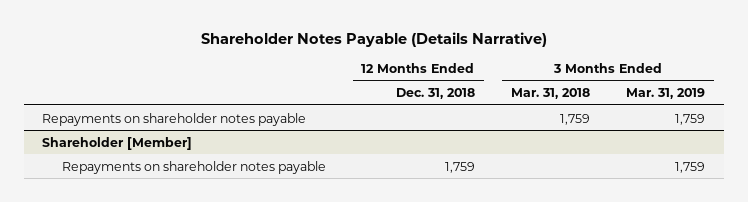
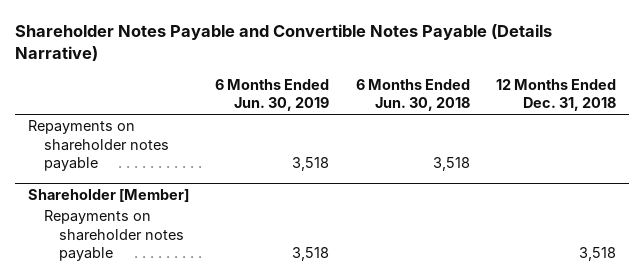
- Shareholder Notes Payable (Details Narrative)
+ Shareholder Notes Payable and Convertible Notes Payable (Details Narrative)
- | 12 Months Ended Dec. 31, 2018 | 3 Months Ended Mar. 31, 2018 | 3 Months Ended Mar. 31, 2019
+ | 6 Months Ended Jun. 30, 2019 | 6 Months Ended Jun. 30, 2018 | 12 Months Ended Dec. 31, 2018
@ Shareholder [Member]
- Repayments on shareholder notes payable | 1,759 | | 1,759
+ Repayments on shareholder notes payable | 3,518 | | 3,518

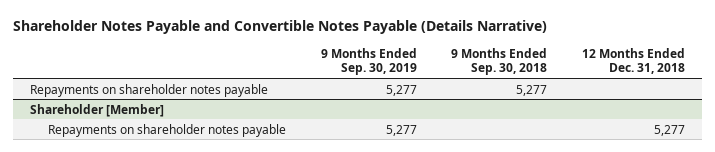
- | 6 Months Ended Jun. 30, 2019 | 6 Months Ended Jun. 30, 2018 | 12 Months Ended Dec. 31, 2018
+ | 9 Months Ended Sep. 30, 2019 | 9 Months Ended Sep. 30, 2018 | 12 Months Ended Dec. 31, 2018
@ Shareholder [Member]
- Repayments on shareholder notes payable | 3,518 | | 3,518
+ Repayments on shareholder notes payable | 5,277 | | 5,277

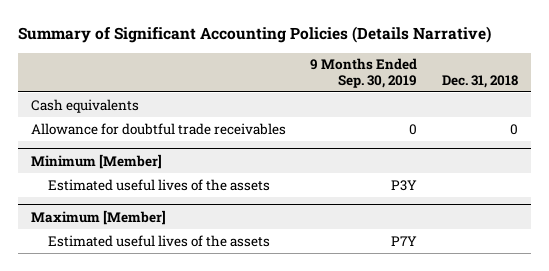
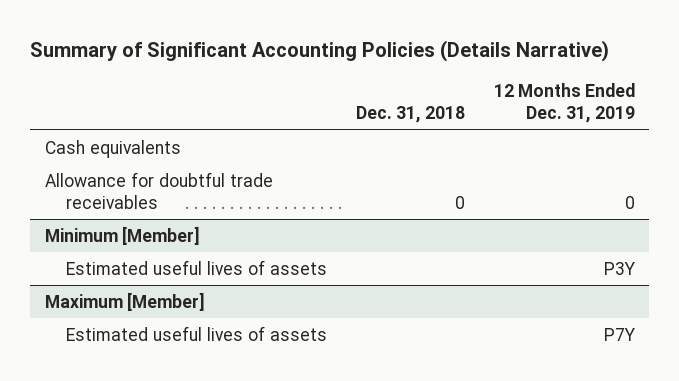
- | 9 Months Ended Sep. 30, 2019 | Dec. 31, 2018
+ | Dec. 31, 2018 | 12 Months Ended Dec. 31, 2019
@ Minimum [Member]
- Estimated useful lives of the assets | P3Y |
+ Estimated useful lives of assets | | P3Y
@ Maximum [Member]
- Estimated useful lives of the assets | P7Y |
+ Estimated useful lives of assets | | P7Y

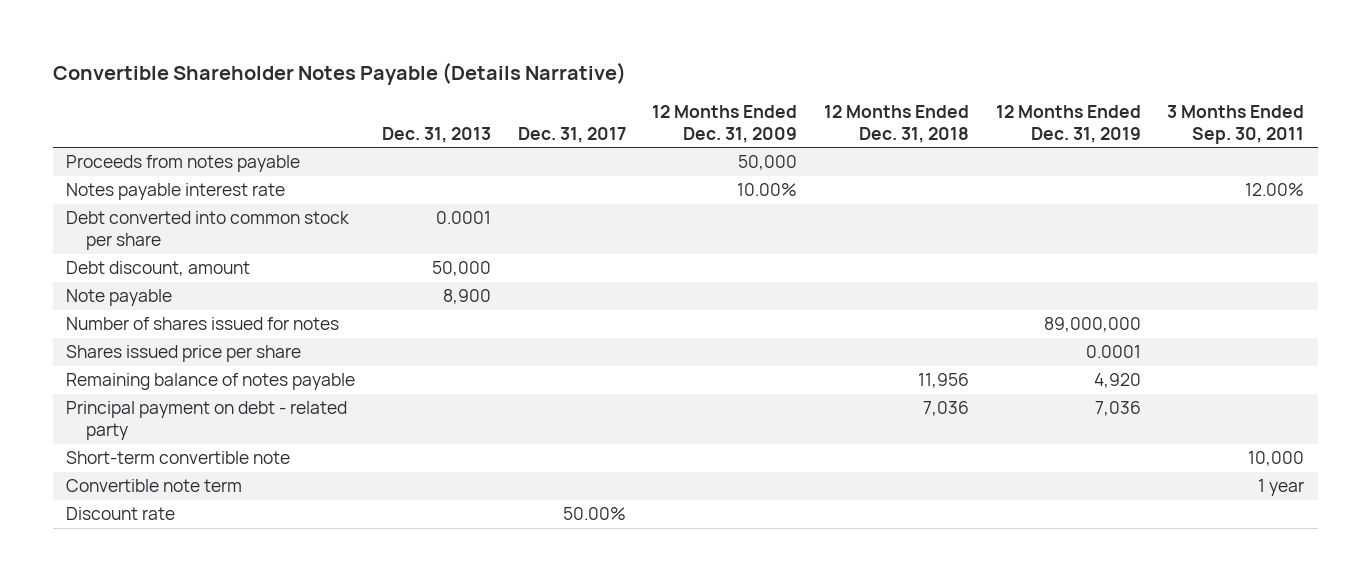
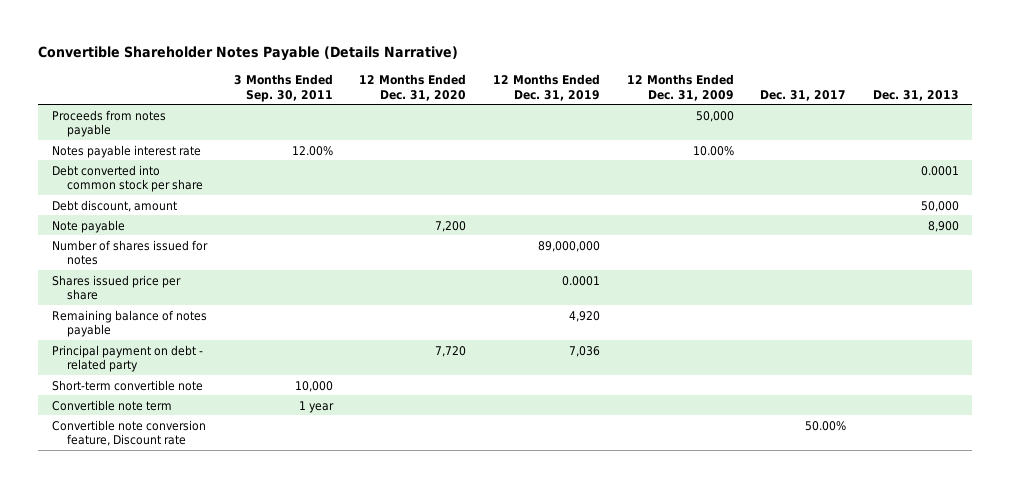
- | Dec. 31, 2013 | Dec. 31, 2017 | 12 Months Ended Dec. 31, 2009 | 12 Months Ended Dec. 31, 2018 | 12 Months Ended Dec. 31, 2019 | 3 Months Ended Sep. 30, 2011
+ | 3 Months Ended Sep. 30, 2011 | 12 Months Ended Dec. 31, 2020 | 12 Months Ended Dec. 31, 2019 | 12 Months Ended Dec. 31, 2009 | Dec. 31, 2017 | Dec. 31, 2013
- Discount rate | | 50.00% | | | |
+ Convertible note conversion feature, Discount rate | | | | | 50.00% |

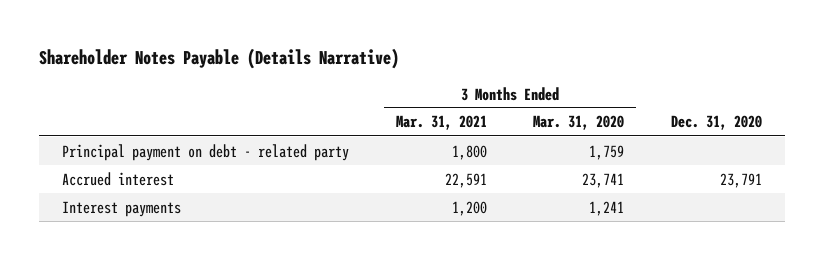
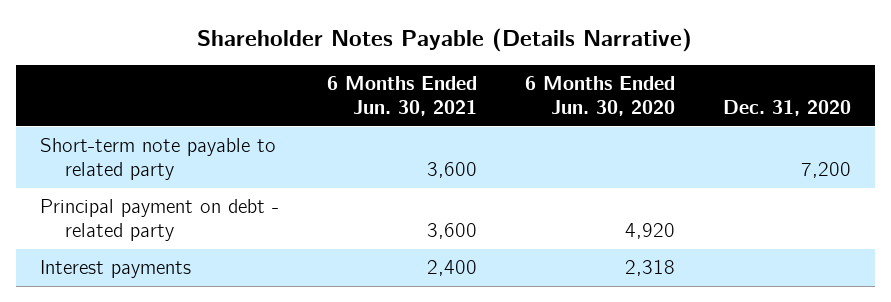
- | 3 Months Ended Mar. 31, 2021 | 3 Months Ended Mar. 31, 2020 | Dec. 31, 2020
+ | 6 Months Ended Jun. 30, 2021 | 6 Months Ended Jun. 30, 2020 | Dec. 31, 2020
+ Short-term note payable to related party | 3,600 | | 7,200
- Accrued interest | 22,591 | 23,741 | 23,791

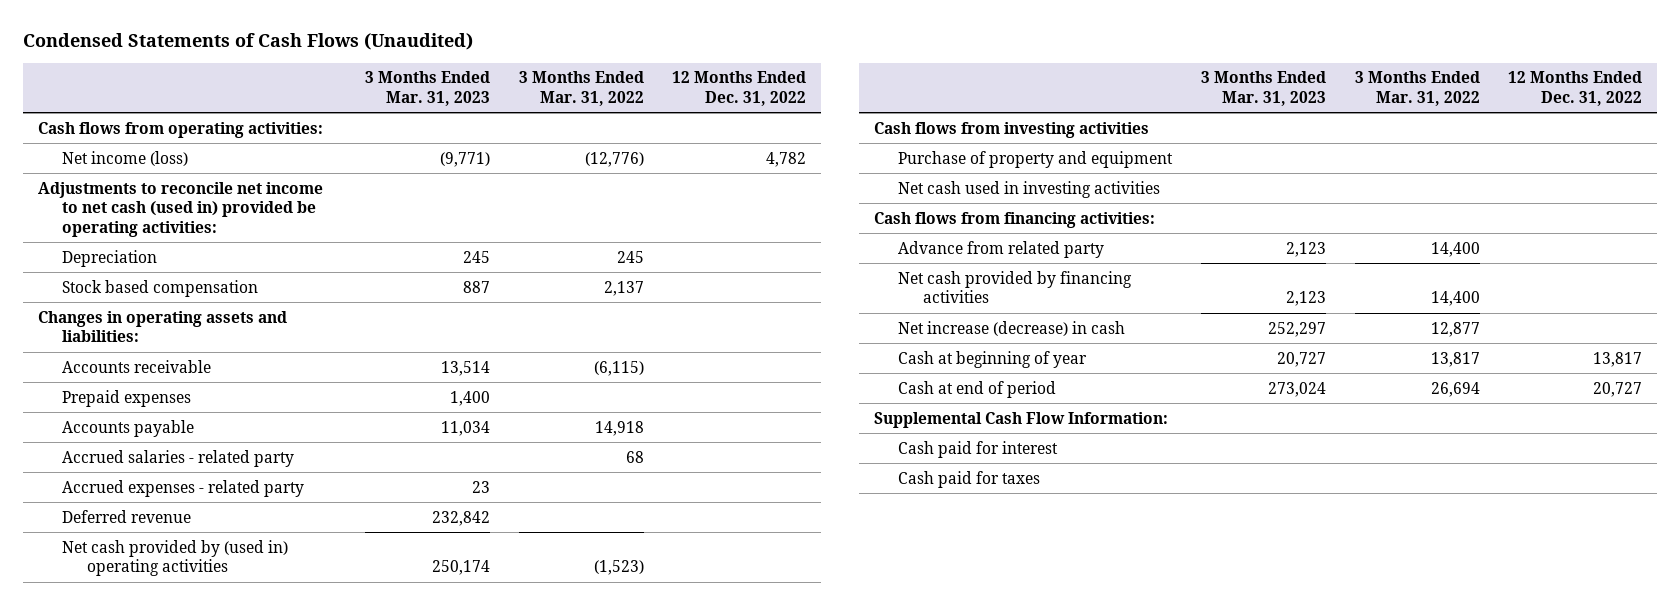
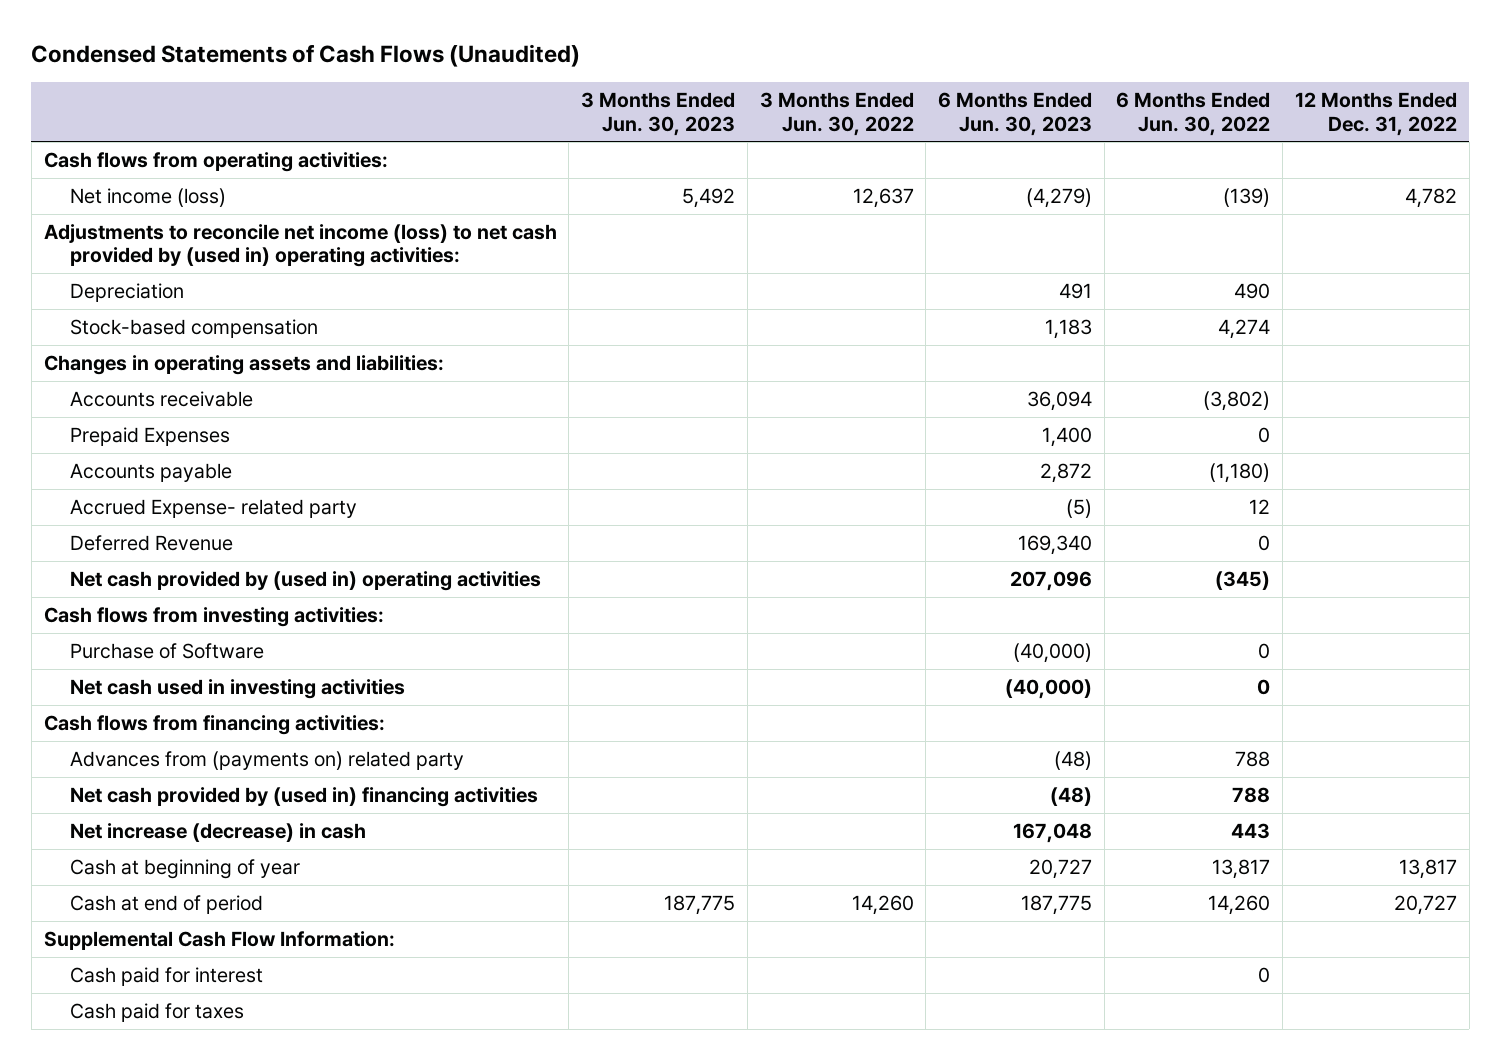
- | 3 Months Ended Mar. 31, 2023 | 3 Months Ended Mar. 31, 2022 | 12 Months Ended Dec. 31, 2022
+ | 3 Months Ended Jun. 30, 2023 | 3 Months Ended Jun. 30, 2022 | 6 Months Ended Jun. 30, 2023 | 6 Months Ended Jun. 30, 2022 | 12 Months Ended Dec. 31, 2022
- Adjustments to reconcile net income to net cash (used in) provided be operating activities:
+ Adjustments to reconcile net income (loss) to net cash provided by (used in) operating activities:
- Stock based compensation | 887 | 2,137 |
+ Stock-based compensation | | | 1,183 | 4,274 |
- Prepaid expenses | 1,400 | |
+ Prepaid Expenses | | | 1,400 | 0 |
- Accrued salaries - related party | | 68 |
- Accrued expenses - related party | 23 | |
- Deferred revenue | 232,842 | |
+ Accrued Expense- related party | | | (5) | 12 |
+ Deferred Revenue | | | 169,340 | 0 |
- Cash flows from investing activities
- Purchase of property and equipment
+ Cash flows from investing activities:
+ Purchase of Software | | | (40,000) | 0 |
- Advance from related party | 2,123 | 14,400 |
- Net cash provided by financing activities | 2,123 | 14,400 |
+ Advances from (payments on) related party | | | (48) | 788 |
+ Net cash provided by (used in) financing activities | | | (48) | 788 |

